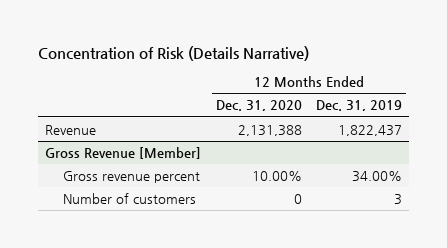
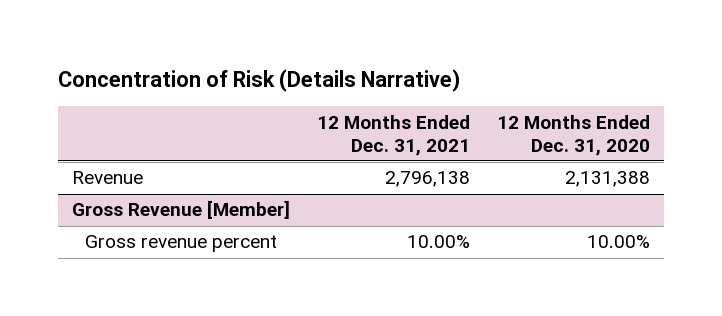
- | 12 Months Ended Dec. 31, 2020 | 12 Months Ended Dec. 31, 2019
+ | 12 Months Ended Dec. 31, 2021 | 12 Months Ended Dec. 31, 2020
@ Gross Revenue [Member]
- Number of customers | 0 | 3

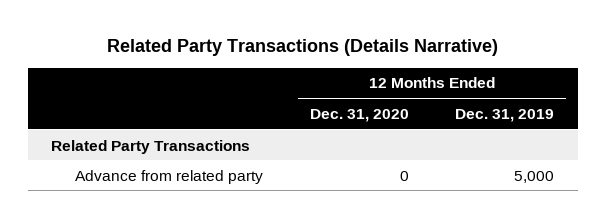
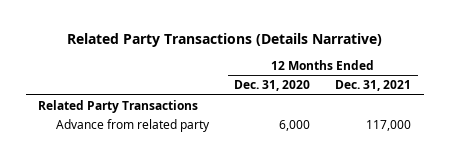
- | 12 Months Ended Dec. 31, 2020 | 12 Months Ended Dec. 31, 2019
+ | 12 Months Ended Dec. 31, 2020 | 12 Months Ended Dec. 31, 2021
- Advance from related party | 0 | 5,000
+ Advance from related party | 6,000 | 117,000

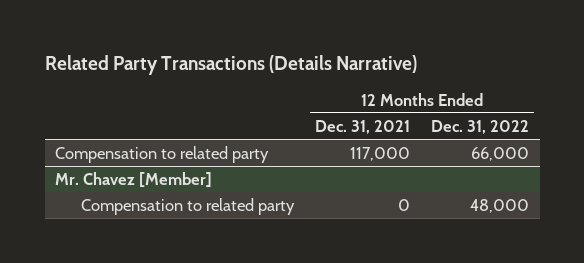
- | 12 Months Ended Dec. 31, 2020 | 12 Months Ended Dec. 31, 2021
+ | 12 Months Ended Dec. 31, 2021 | 12 Months Ended Dec. 31, 2022
- Related Party Transactions
- Advance from related party | 6,000 | 117,000
+ Compensation to related party | 117,000 | 66,000
+ Mr. Chavez [Member]
+ Compensation to related party | 0 | 48,000

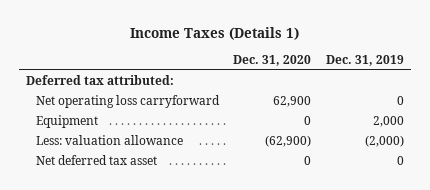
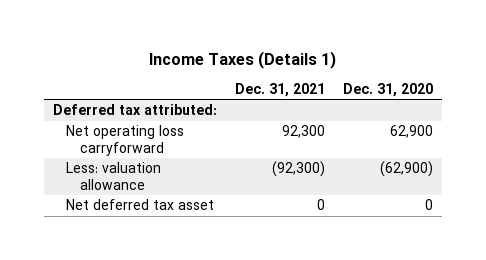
- | Dec. 31, 2020 | Dec. 31, 2019
+ | Dec. 31, 2021 | Dec. 31, 2020
- Equipment | 0 | 2,000

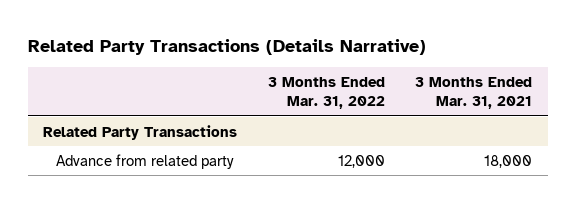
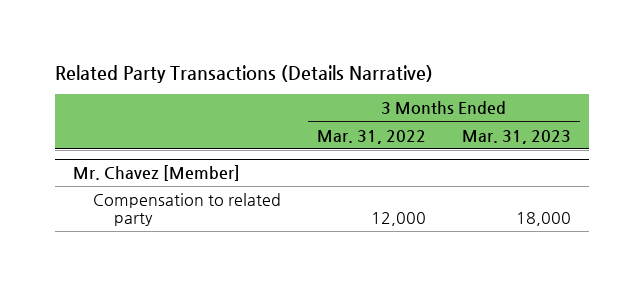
- | 3 Months Ended Mar. 31, 2022 | 3 Months Ended Mar. 31, 2021
+ | 3 Months Ended Mar. 31, 2022 | 3 Months Ended Mar. 31, 2023
- Related Party Transactions
- Advance from related party | 12,000 | 18,000
+ Mr. Chavez [Member]
+ Compensation to related party | 12,000 | 18,000

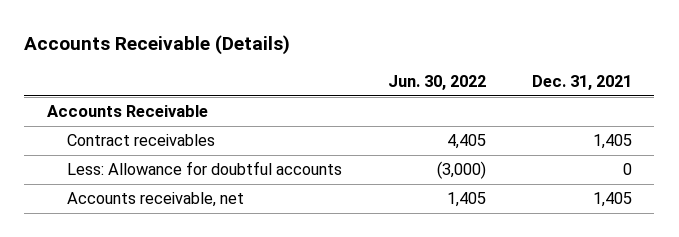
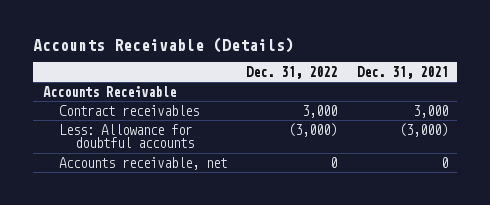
- | Jun. 30, 2022 | Dec. 31, 2021
+ | Dec. 31, 2022 | Dec. 31, 2021
- Contract receivables | 4,405 | 1,405
- Less: Allowance for doubtful accounts | (3,000) | 0
- Accounts receivable, net | 1,405 | 1,405
+ Contract receivables | 3,000 | 3,000
+ Less: Allowance for doubtful accounts | (3,000) | (3,000)
+ Accounts receivable, net | 0 | 0

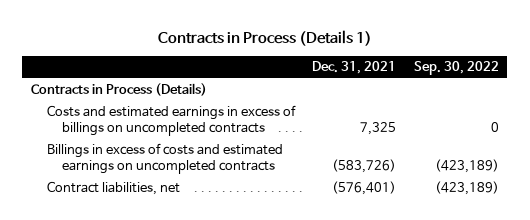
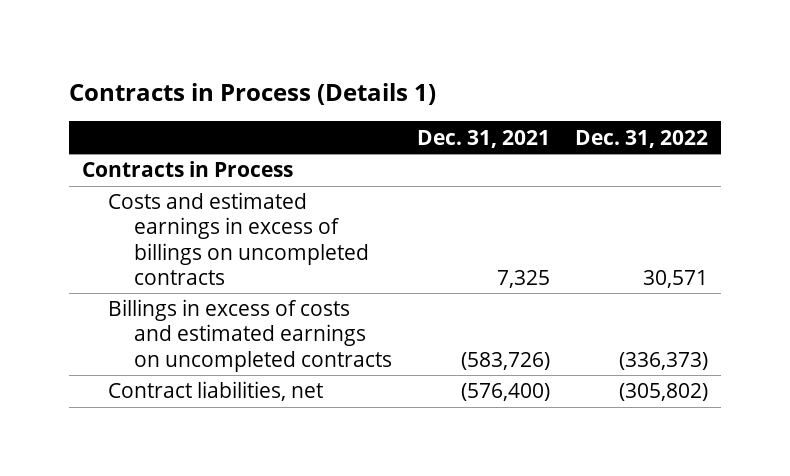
- | Dec. 31, 2021 | Sep. 30, 2022
+ | Dec. 31, 2021 | Dec. 31, 2022
- Contracts in Process (Details)
+ Contracts in Process
- Contract liabilities, net | (576,401) | (423,189)
+ Contract liabilities, net | (576,400) | (305,802)

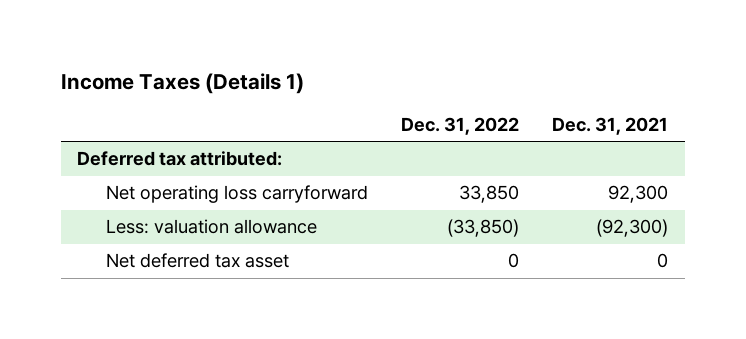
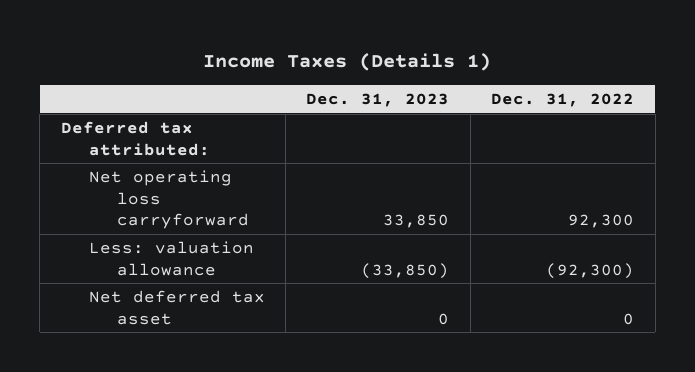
- | Dec. 31, 2022 | Dec. 31, 2021
+ | Dec. 31, 2023 | Dec. 31, 2022
- Net operating loss carryforward | 33,850 | 92,300
- Less: valuation allowance | (33,850) | (92,300)
+ Net operating loss carryforward | 33,850 | 92,300
+ Less: valuation allowance | (33,850) | (92,300)

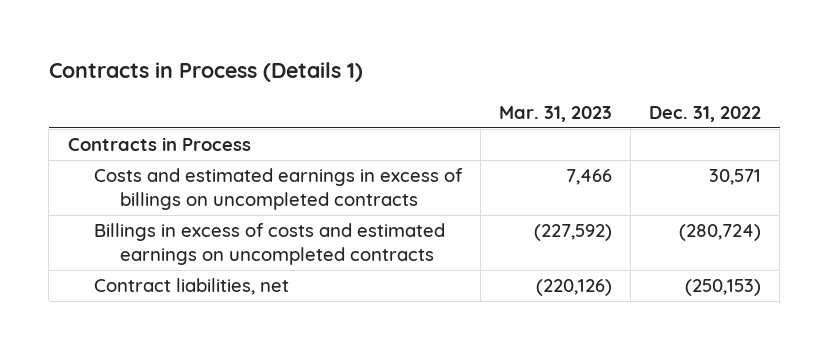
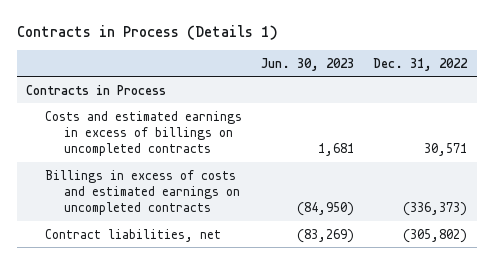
- | Mar. 31, 2023 | Dec. 31, 2022
+ | Jun. 30, 2023 | Dec. 31, 2022
- Billings in excess of costs and estimated earnings on uncompleted contracts | (227,592) | (280,724)
- Contract liabilities, net | (220,126) | (250,153)
+ Billings in excess of costs and estimated earnings on uncompleted contracts | (84,950) | (336,373)
+ Contract liabilities, net | (83,269) | (305,802)

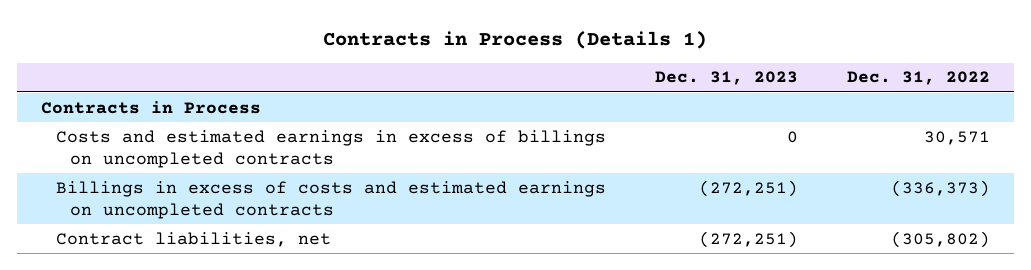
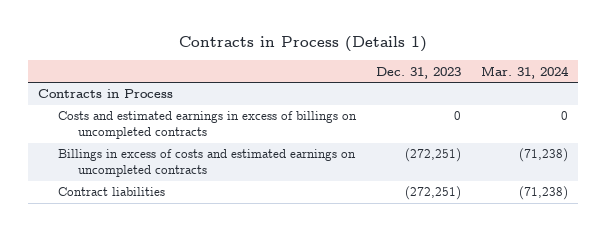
- | Dec. 31, 2023 | Dec. 31, 2022
+ | Dec. 31, 2023 | Mar. 31, 2024
- Contract liabilities, net | (272,251) | (305,802)
+ Contract liabilities | (272,251) | (71,238)

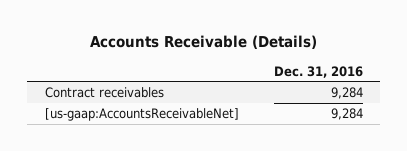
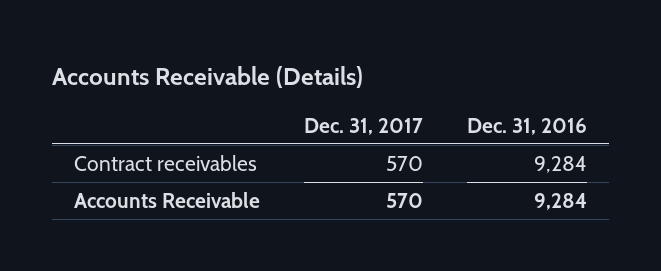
- | Dec. 31, 2016
+ | Dec. 31, 2017 | Dec. 31, 2016
- [us-gaap:AccountsReceivableNet] | 9,284
+ Accounts Receivable | 570 | 9,284

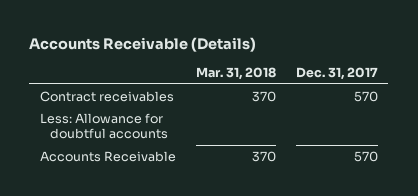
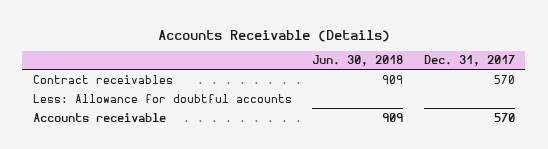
- | Mar. 31, 2018 | Dec. 31, 2017
+ | Jun. 30, 2018 | Dec. 31, 2017
- Accounts Receivable | 370 | 570
+ Accounts receivable | 909 | 570

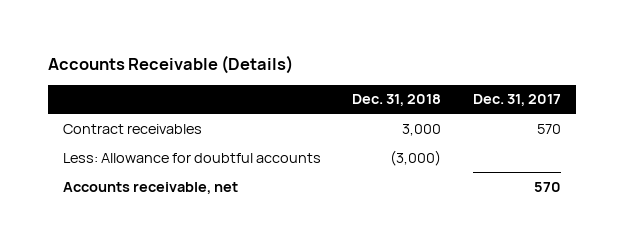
- | Jun. 30, 2018 | Dec. 31, 2017
+ | Dec. 31, 2018 | Dec. 31, 2017
- Accounts receivable | 909 | 570
+ Accounts receivable, net | | 570

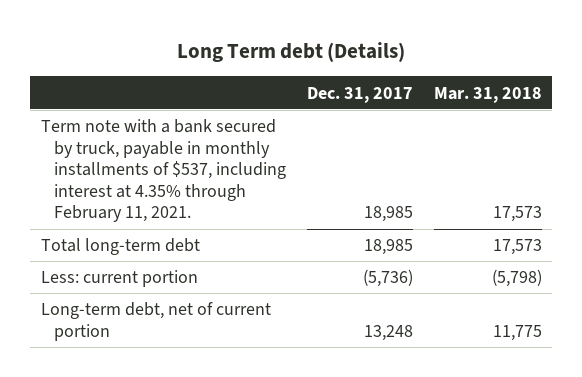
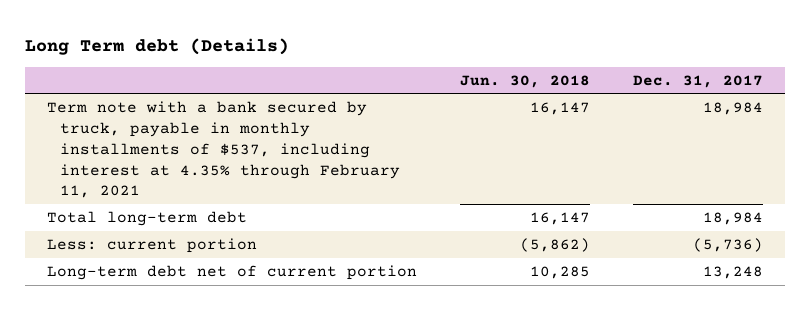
- | Dec. 31, 2017 | Mar. 31, 2018
+ | Jun. 30, 2018 | Dec. 31, 2017
- Term note with a bank secured by truck, payable in monthly installments of $537, including interest at 4.35% through February 11, 2021. | 18,985 | 17,573
- Total long-term debt | 18,985 | 17,573
+ Term note with a bank secured by truck, payable in monthly installments of $537, including interest at 4.35% through February 11, 2021 | 16,147 | 18,984
+ Total long-term debt | 16,147 | 18,984
- Long-term debt, net of current portion | 13,248 | 11,775
+ Long-term debt net of current portion | 10,285 | 13,248

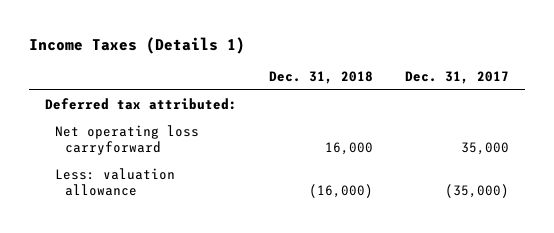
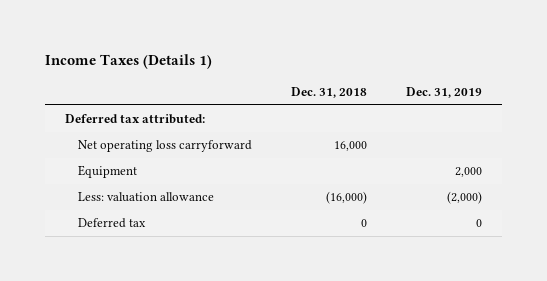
- | Dec. 31, 2018 | Dec. 31, 2017
+ | Dec. 31, 2018 | Dec. 31, 2019
+ Equipment | | 2,000
+ Deferred tax | 0 | 0

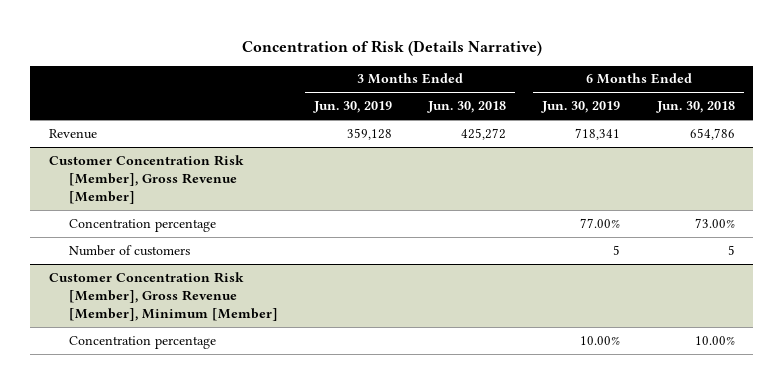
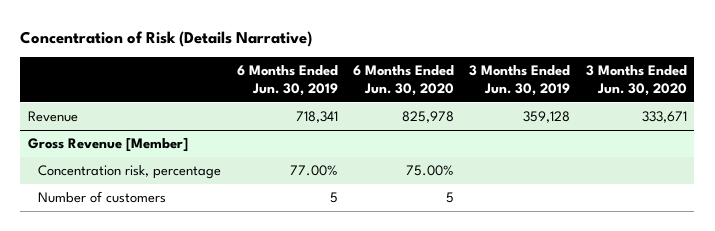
- | 3 Months Ended Jun. 30, 2019 | 3 Months Ended Jun. 30, 2018 | 6 Months Ended Jun. 30, 2019 | 6 Months Ended Jun. 30, 2018
+ | 6 Months Ended Jun. 30, 2019 | 6 Months Ended Jun. 30, 2020 | 3 Months Ended Jun. 30, 2019 | 3 Months Ended Jun. 30, 2020
- Customer Concentration Risk [Member], Gross Revenue [Member]
- Concentration percentage | | | 77.00% | 73.00%
+ Gross Revenue [Member]
+ Concentration risk, percentage | 77.00% | 75.00% | |
- Customer Concentration Risk [Member], Gross Revenue [Member], Minimum [Member]
- Concentration percentage | | | 10.00% | 10.00%

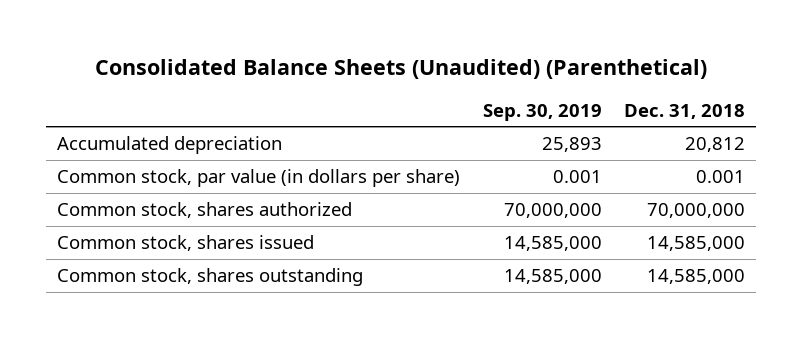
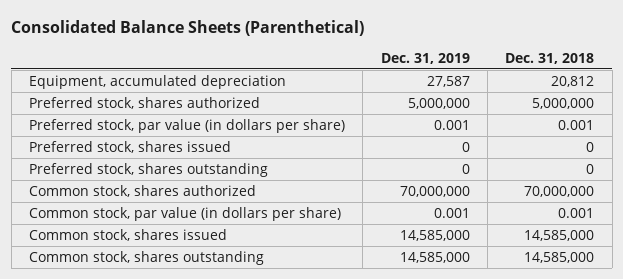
- Consolidated Balance Sheets (Unaudited) (Parenthetical)
+ Consolidated Balance Sheets (Parenthetical)
- | Sep. 30, 2019 | Dec. 31, 2018
+ | Dec. 31, 2019 | Dec. 31, 2018
- Accumulated depreciation | 25,893 | 20,812
+ Equipment, accumulated depreciation | 27,587 | 20,812
+ Preferred stock, shares authorized | 5,000,000 | 5,000,000
+ Preferred stock, par value (in dollars per share) | 0.001 | 0.001
+ Preferred stock, shares issued | 0 | 0
+ Preferred stock, shares outstanding | 0 | 0
moved down: Common stock, par value (in dollars per share) | 0.001 | 0.001

